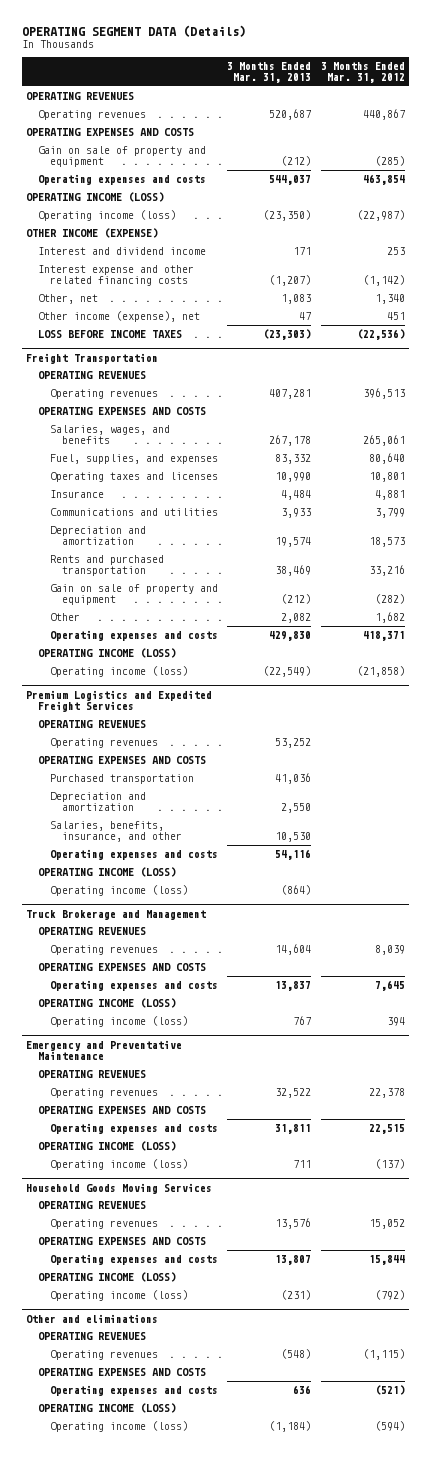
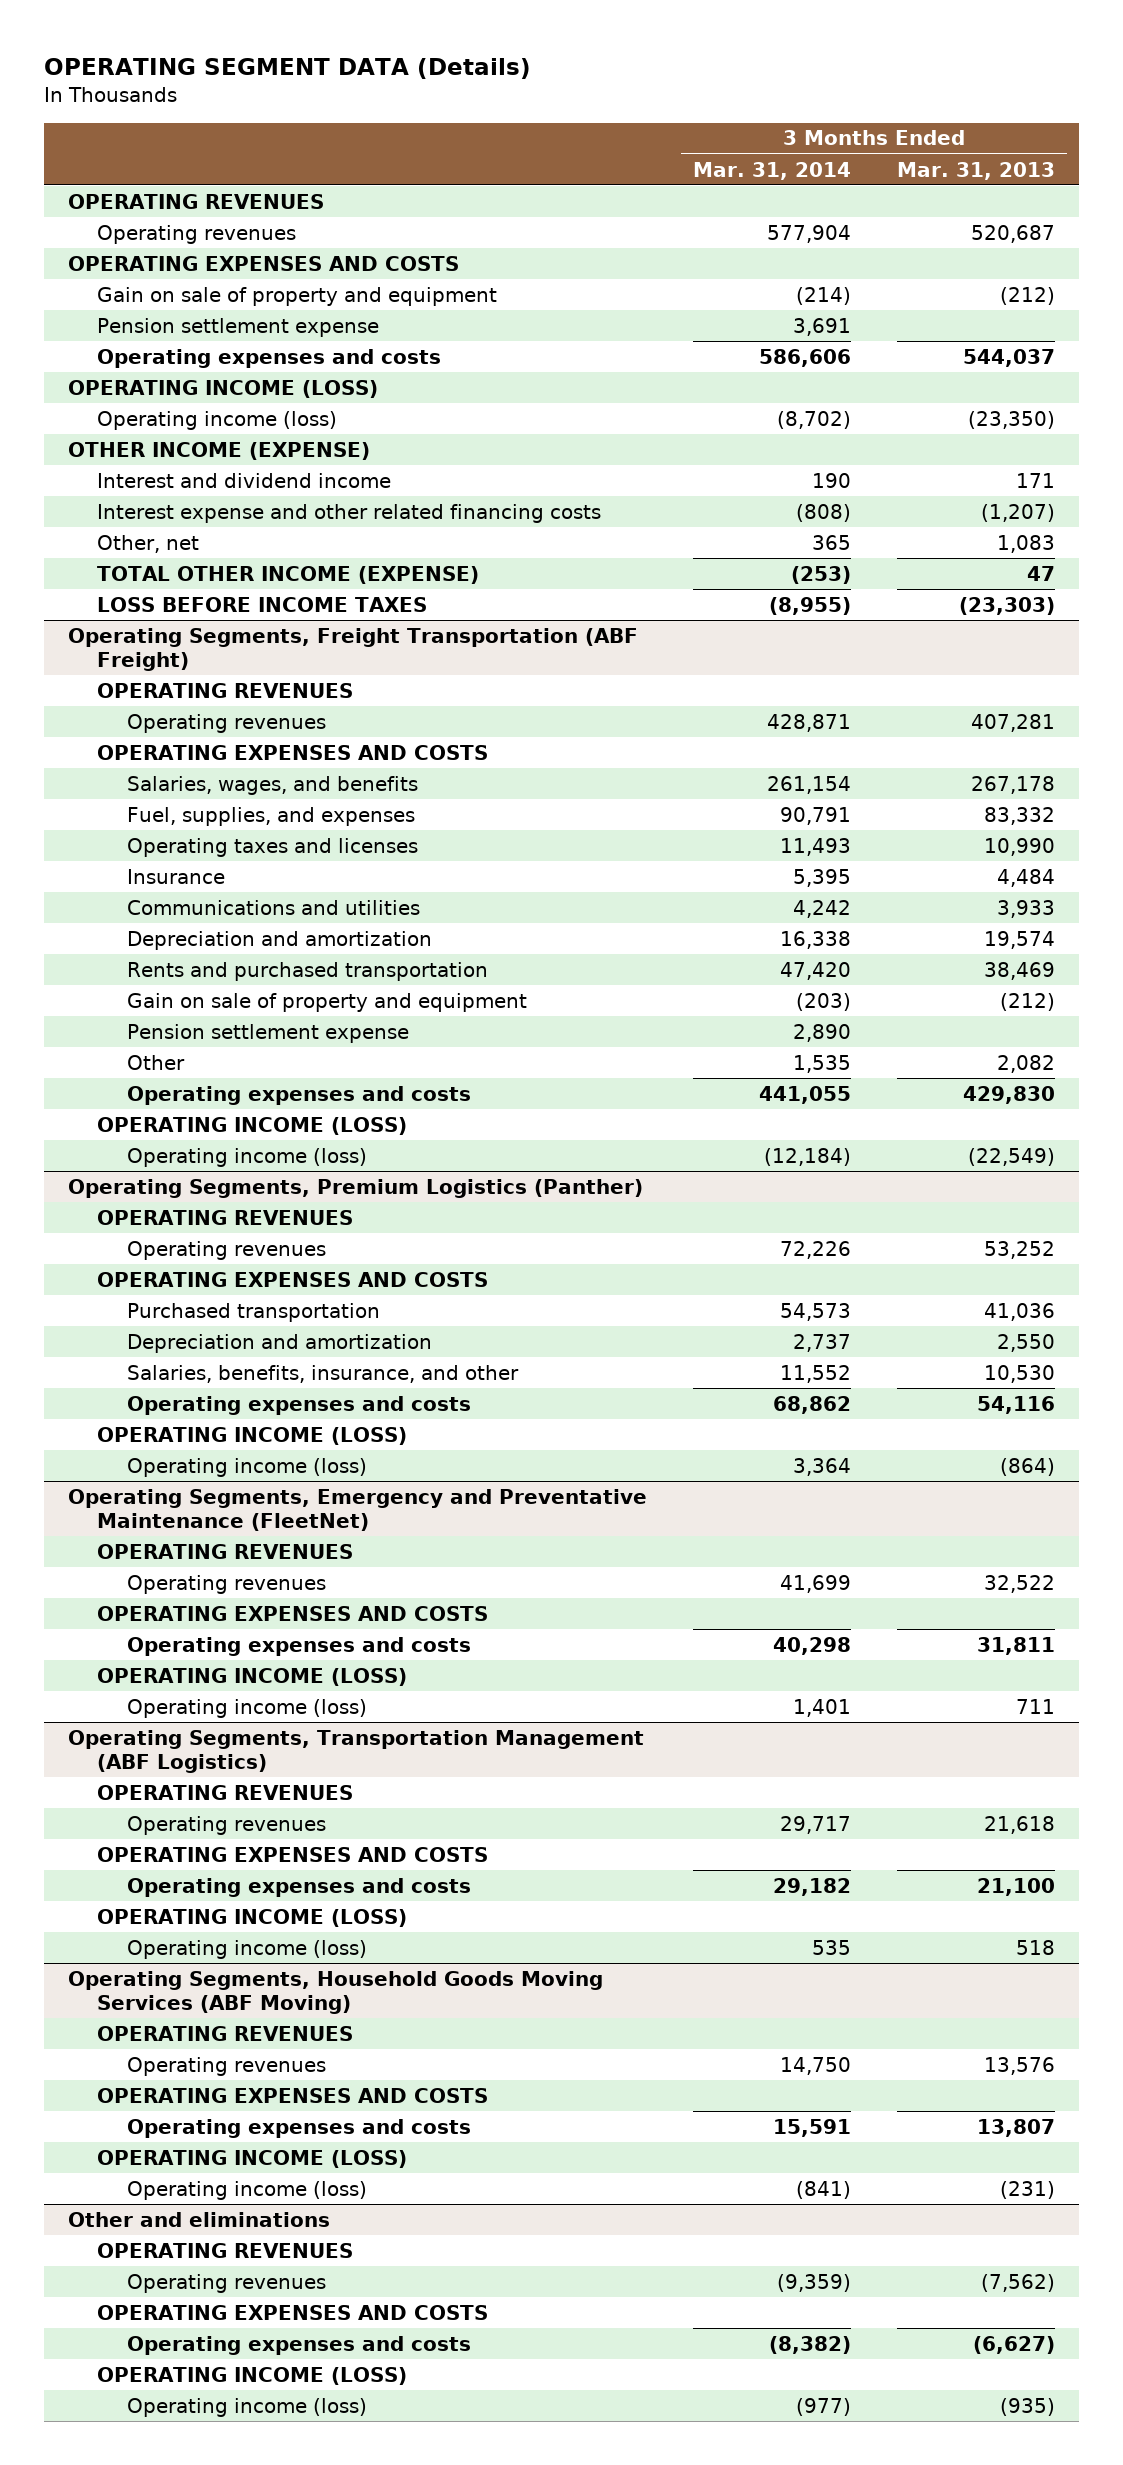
- | 3 Months Ended Mar. 31, 2013 | 3 Months Ended Mar. 31, 2012
+ | 3 Months Ended Mar. 31, 2014 | 3 Months Ended Mar. 31, 2013
+ Pension settlement expense | 3,691 |
- Other income (expense), net | 47 | 451
+ TOTAL OTHER INCOME (EXPENSE) | (253) | 47
- Freight Transportation
+ Operating Segments, Freight Transportation (ABF Freight)
+ Pension settlement expense | 2,890 |
- Premium Logistics and Expedited Freight Services
+ Operating Segments, Premium Logistics (Panther)
- Truck Brokerage and Management
- OPERATING REVENUES
- Operating revenues | 14,604 | 8,039
- OPERATING EXPENSES AND COSTS
- Operating expenses and costs | 13,837 | 7,645
- OPERATING INCOME (LOSS)
- Operating income (loss) | 767 | 394
- Emergency and Preventative Maintenance
+ Operating Segments, Emergency and Preventative Maintenance (FleetNet)
- Household Goods Moving Services
+ Operating Segments, Transportation Management (ABF Logistics)
+ Operating revenues | 29,717 | 21,618
+ OPERATING EXPENSES AND COSTS
+ Operating expenses and costs | 29,182 | 21,100
+ OPERATING INCOME (LOSS)
+ Operating income (loss) | 535 | 518
+ Operating Segments, Household Goods Moving Services (ABF Moving)
+ OPERATING REVENUES
@ Other and eliminations
- Operating revenues | (548) | (1,115)
+ Operating revenues | (9,359) | (7,562)
- Operating expenses and costs | 636 | (521)
+ Operating expenses and costs | (8,382) | (6,627)
- Operating income (loss) | (1,184) | (594)
+ Operating income (loss) | (977) | (935)

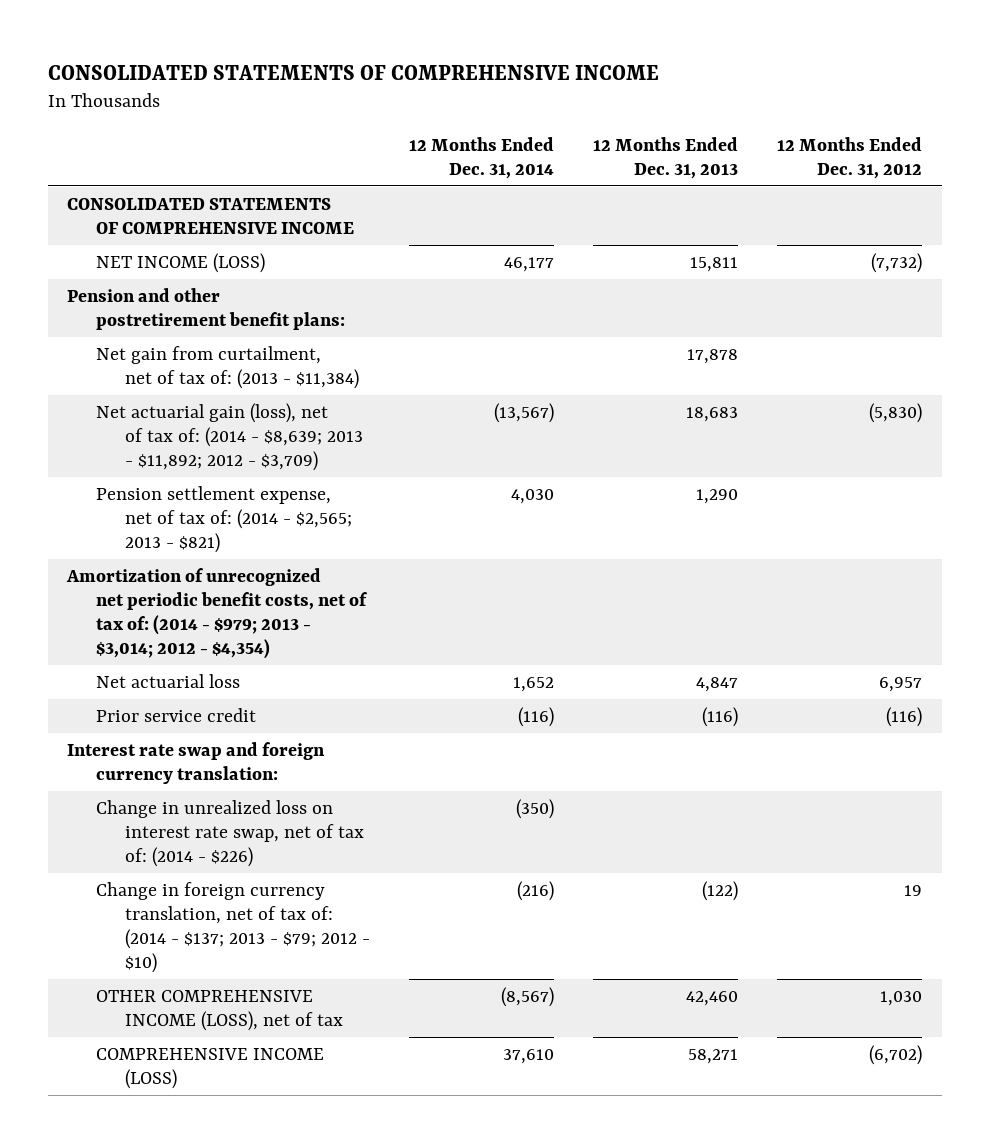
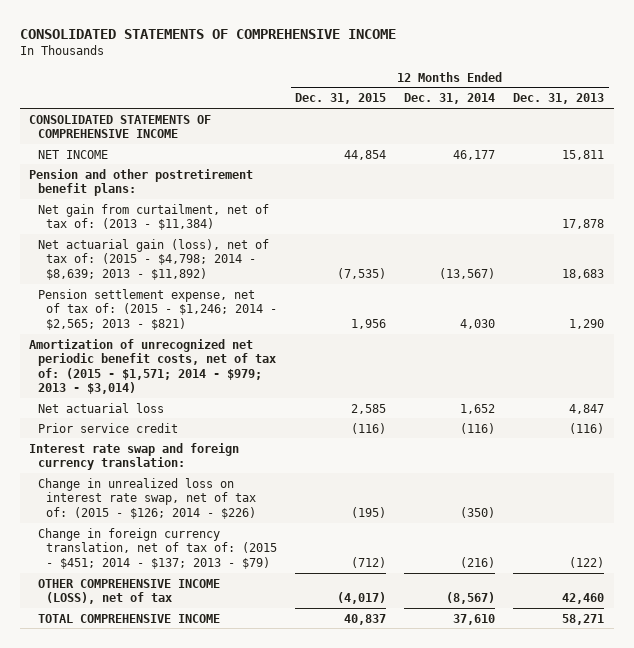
- | 12 Months Ended Dec. 31, 2014 | 12 Months Ended Dec. 31, 2013 | 12 Months Ended Dec. 31, 2012
+ | 12 Months Ended Dec. 31, 2015 | 12 Months Ended Dec. 31, 2014 | 12 Months Ended Dec. 31, 2013
- NET INCOME (LOSS) | 46,177 | 15,811 | (7,732)
+ NET INCOME | 44,854 | 46,177 | 15,811
- Net actuarial gain (loss), net of tax of: (2014 - $8,639; 2013 - $11,892; 2012 - $3,709) | (13,567) | 18,683 | (5,830)
- Pension settlement expense, net of tax of: (2014 - $2,565; 2013 - $821) | 4,030 | 1,290 |
- Amortization of unrecognized net periodic benefit costs, net of tax of: (2014 - $979; 2013 - $3,014; 2012 - $4,354)
+ Net actuarial gain (loss), net of tax of: (2015 - $4,798; 2014 - $8,639; 2013 - $11,892) | (7,535) | (13,567) | 18,683
+ Pension settlement expense, net of tax of: (2015 - $1,246; 2014 - $2,565; 2013 - $821) | 1,956 | 4,030 | 1,290
+ Amortization of unrecognized net periodic benefit costs, net of tax of: (2015 - $1,571; 2014 - $979; 2013 - $3,014)
- Change in unrealized loss on interest rate swap, net of tax of: (2014 - $226) | (350) | |
- Change in foreign currency translation, net of tax of: (2014 - $137; 2013 - $79; 2012 - $10) | (216) | (122) | 19
+ Change in unrealized loss on interest rate swap, net of tax of: (2015 - $126; 2014 - $226) | (195) | (350) |
+ Change in foreign currency translation, net of tax of: (2015 - $451; 2014 - $137; 2013 - $79) | (712) | (216) | (122)
- COMPREHENSIVE INCOME (LOSS) | 37,610 | 58,271 | (6,702)
+ TOTAL COMPREHENSIVE INCOME | 40,837 | 37,610 | 58,271

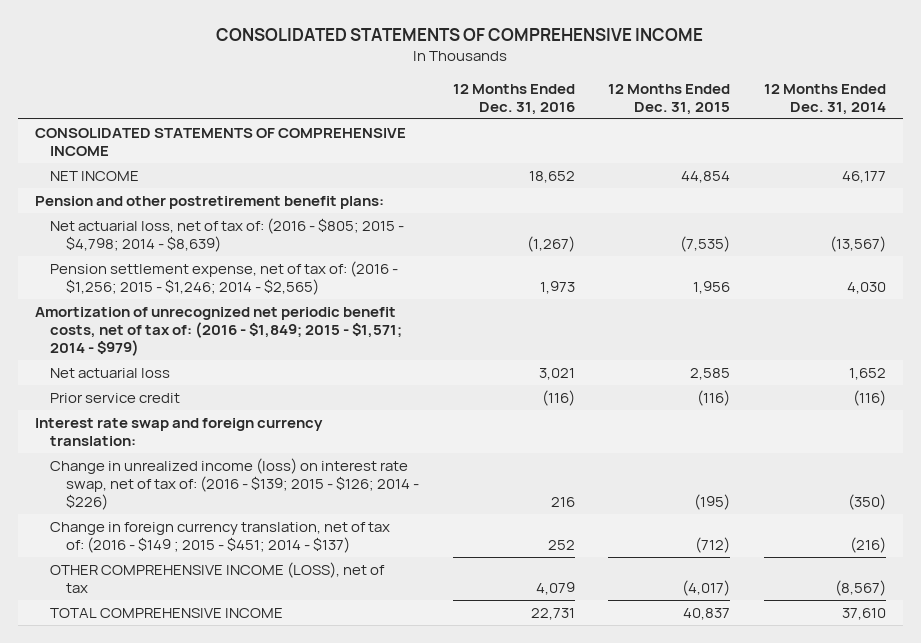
- | 12 Months Ended Dec. 31, 2015 | 12 Months Ended Dec. 31, 2014 | 12 Months Ended Dec. 31, 2013
+ | 12 Months Ended Dec. 31, 2016 | 12 Months Ended Dec. 31, 2015 | 12 Months Ended Dec. 31, 2014
- Net gain from curtailment, net of tax of: (2013 - $11,384) | | | 17,878
- Net actuarial gain (loss), net of tax of: (2015 - $4,798; 2014 - $8,639; 2013 - $11,892) | (7,535) | (13,567) | 18,683
- Pension settlement expense, net of tax of: (2015 - $1,246; 2014 - $2,565; 2013 - $821) | 1,956 | 4,030 | 1,290
- Amortization of unrecognized net periodic benefit costs, net of tax of: (2015 - $1,571; 2014 - $979; 2013 - $3,014)
+ Net actuarial loss, net of tax of: (2016 - $805; 2015 - $4,798; 2014 - $8,639) | (1,267) | (7,535) | (13,567)
+ Pension settlement expense, net of tax of: (2016 - $1,256; 2015 - $1,246; 2014 - $2,565) | 1,973 | 1,956 | 4,030
+ Amortization of unrecognized net periodic benefit costs, net of tax of: (2016 - $1,849; 2015 - $1,571; 2014 - $979)
- Change in unrealized loss on interest rate swap, net of tax of: (2015 - $126; 2014 - $226) | (195) | (350) |
- Change in foreign currency translation, net of tax of: (2015 - $451; 2014 - $137; 2013 - $79) | (712) | (216) | (122)
+ Change in unrealized income (loss) on interest rate swap, net of tax of: (2016 - $139; 2015 - $126; 2014 - $226) | 216 | (195) | (350)
+ Change in foreign currency translation, net of tax of: (2016 - $149 ; 2015 - $451; 2014 - $137) | 252 | (712) | (216)

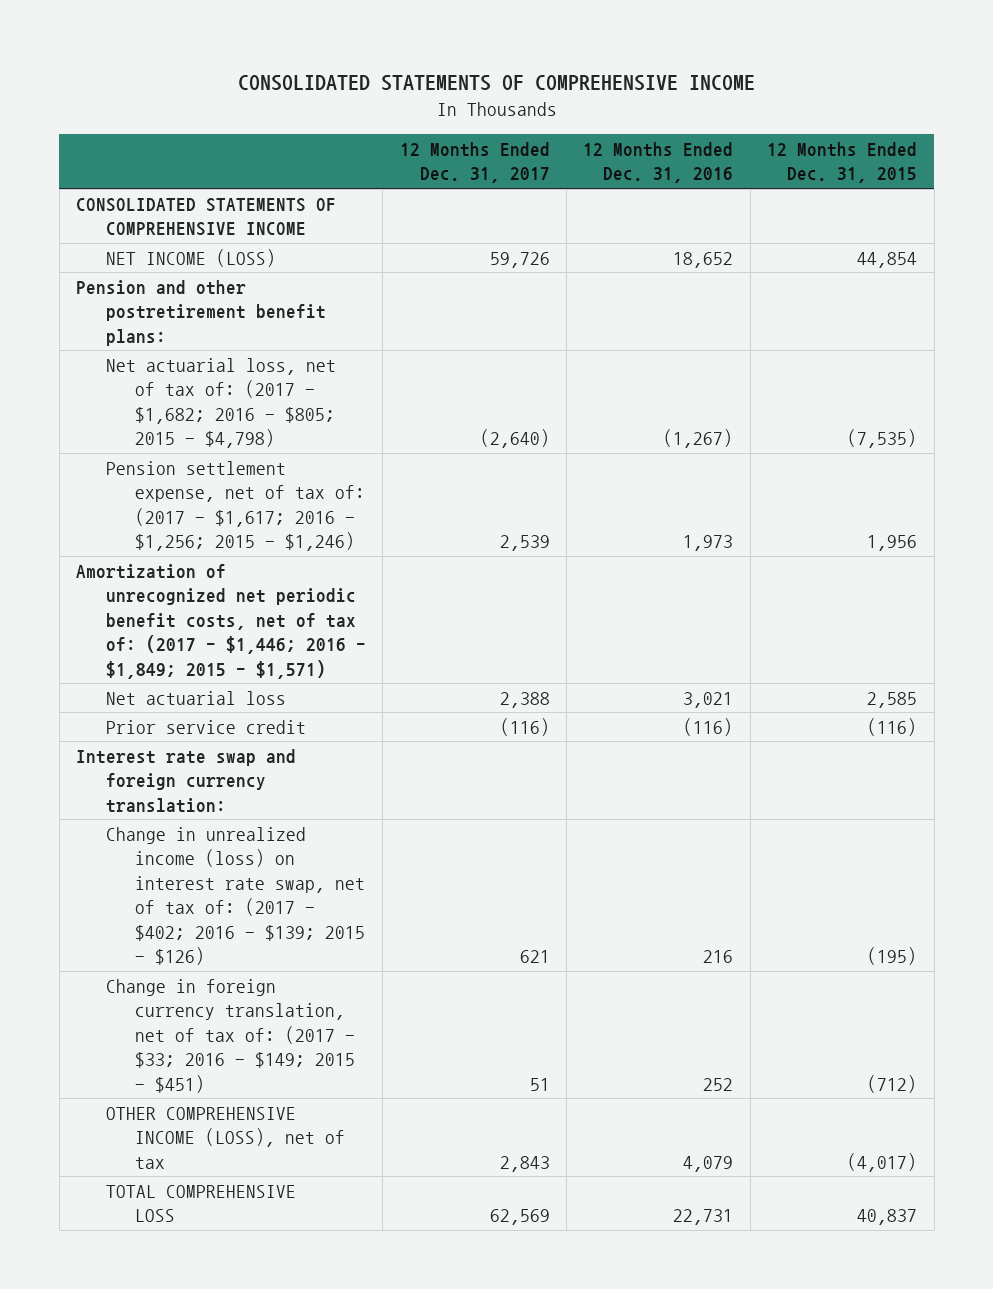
- | 12 Months Ended Dec. 31, 2016 | 12 Months Ended Dec. 31, 2015 | 12 Months Ended Dec. 31, 2014
+ | 12 Months Ended Dec. 31, 2017 | 12 Months Ended Dec. 31, 2016 | 12 Months Ended Dec. 31, 2015
- NET INCOME | 18,652 | 44,854 | 46,177
+ NET INCOME (LOSS) | 59,726 | 18,652 | 44,854
- Net actuarial loss, net of tax of: (2016 - $805; 2015 - $4,798; 2014 - $8,639) | (1,267) | (7,535) | (13,567)
- Pension settlement expense, net of tax of: (2016 - $1,256; 2015 - $1,246; 2014 - $2,565) | 1,973 | 1,956 | 4,030
- Amortization of unrecognized net periodic benefit costs, net of tax of: (2016 - $1,849; 2015 - $1,571; 2014 - $979)
+ Net actuarial loss, net of tax of: (2017 - $1,682; 2016 - $805; 2015 - $4,798) | (2,640) | (1,267) | (7,535)
+ Pension settlement expense, net of tax of: (2017 - $1,617; 2016 - $1,256; 2015 - $1,246) | 2,539 | 1,973 | 1,956
+ Amortization of unrecognized net periodic benefit costs, net of tax of: (2017 - $1,446; 2016 - $1,849; 2015 - $1,571)
- Change in unrealized income (loss) on interest rate swap, net of tax of: (2016 - $139; 2015 - $126; 2014 - $226) | 216 | (195) | (350)
- Change in foreign currency translation, net of tax of: (2016 - $149 ; 2015 - $451; 2014 - $137) | 252 | (712) | (216)
+ Change in unrealized income (loss) on interest rate swap, net of tax of: (2017 - $402; 2016 - $139; 2015 - $126) | 621 | 216 | (195)
+ Change in foreign currency translation, net of tax of: (2017 - $33; 2016 - $149; 2015 - $451) | 51 | 252 | (712)
- TOTAL COMPREHENSIVE INCOME | 22,731 | 40,837 | 37,610
+ TOTAL COMPREHENSIVE LOSS | 62,569 | 22,731 | 40,837

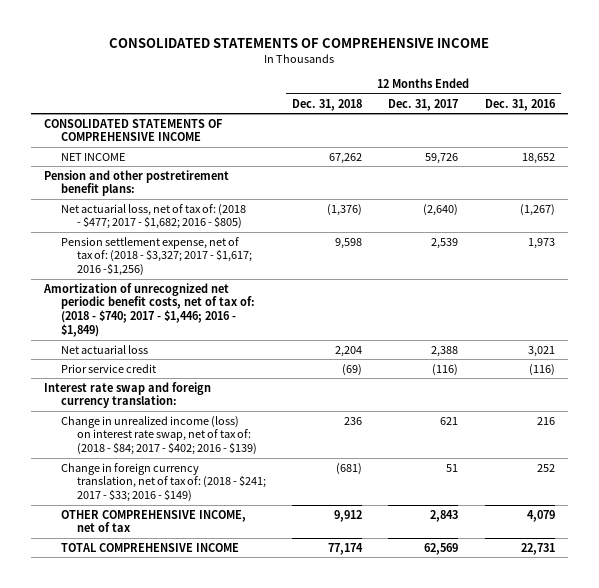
- | 12 Months Ended Dec. 31, 2017 | 12 Months Ended Dec. 31, 2016 | 12 Months Ended Dec. 31, 2015
+ | 12 Months Ended Dec. 31, 2018 | 12 Months Ended Dec. 31, 2017 | 12 Months Ended Dec. 31, 2016
- NET INCOME (LOSS) | 59,726 | 18,652 | 44,854
+ NET INCOME | 67,262 | 59,726 | 18,652
- Net actuarial loss, net of tax of: (2017 - $1,682; 2016 - $805; 2015 - $4,798) | (2,640) | (1,267) | (7,535)
- Pension settlement expense, net of tax of: (2017 - $1,617; 2016 - $1,256; 2015 - $1,246) | 2,539 | 1,973 | 1,956
- Amortization of unrecognized net periodic benefit costs, net of tax of: (2017 - $1,446; 2016 - $1,849; 2015 - $1,571)
+ Net actuarial loss, net of tax of: (2018 - $477; 2017 - $1,682; 2016 - $805) | (1,376) | (2,640) | (1,267)
+ Pension settlement expense, net of tax of: (2018 - $3,327; 2017 - $1,617; 2016 -$1,256) | 9,598 | 2,539 | 1,973
+ Amortization of unrecognized net periodic benefit costs, net of tax of: (2018 - $740; 2017 - $1,446; 2016 - $1,849)
- Change in unrealized income (loss) on interest rate swap, net of tax of: (2017 - $402; 2016 - $139; 2015 - $126) | 621 | 216 | (195)
- Change in foreign currency translation, net of tax of: (2017 - $33; 2016 - $149; 2015 - $451) | 51 | 252 | (712)
- OTHER COMPREHENSIVE INCOME (LOSS), net of tax | 2,843 | 4,079 | (4,017)
- TOTAL COMPREHENSIVE LOSS | 62,569 | 22,731 | 40,837
+ Change in unrealized income (loss) on interest rate swap, net of tax of: (2018 - $84; 2017 - $402; 2016 - $139) | 236 | 621 | 216
+ Change in foreign currency translation, net of tax of: (2018 - $241; 2017 - $33; 2016 - $149) | (681) | 51 | 252
+ OTHER COMPREHENSIVE INCOME, net of tax | 9,912 | 2,843 | 4,079
+ TOTAL COMPREHENSIVE INCOME | 77,174 | 62,569 | 22,731

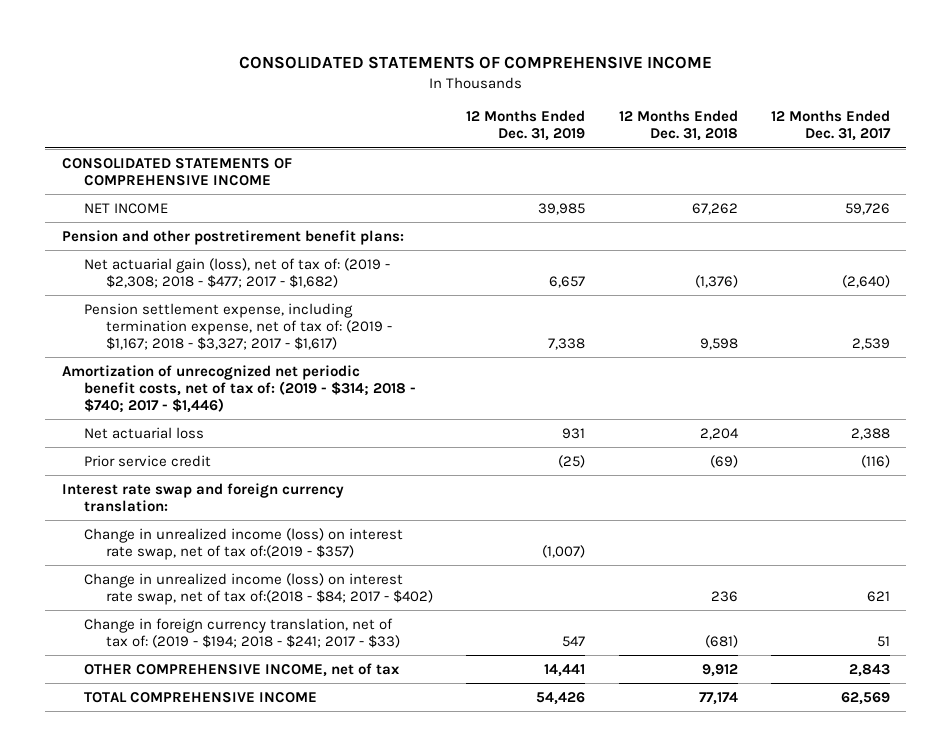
- | 12 Months Ended Dec. 31, 2018 | 12 Months Ended Dec. 31, 2017 | 12 Months Ended Dec. 31, 2016
+ | 12 Months Ended Dec. 31, 2019 | 12 Months Ended Dec. 31, 2018 | 12 Months Ended Dec. 31, 2017
- Net actuarial loss, net of tax of: (2018 - $477; 2017 - $1,682; 2016 - $805) | (1,376) | (2,640) | (1,267)
- Pension settlement expense, net of tax of: (2018 - $3,327; 2017 - $1,617; 2016 -$1,256) | 9,598 | 2,539 | 1,973
- Amortization of unrecognized net periodic benefit costs, net of tax of: (2018 - $740; 2017 - $1,446; 2016 - $1,849)
+ Net actuarial gain (loss), net of tax of: (2019 - $2,308; 2018 - $477; 2017 - $1,682) | 6,657 | (1,376) | (2,640)
+ Pension settlement expense, including termination expense, net of tax of: (2019 - $1,167; 2018 - $3,327; 2017 - $1,617) | 7,338 | 9,598 | 2,539
+ Amortization of unrecognized net periodic benefit costs, net of tax of: (2019 - $314; 2018 - $740; 2017 - $1,446)
- Change in unrealized income (loss) on interest rate swap, net of tax of: (2018 - $84; 2017 - $402; 2016 - $139) | 236 | 621 | 216
- Change in foreign currency translation, net of tax of: (2018 - $241; 2017 - $33; 2016 - $149) | (681) | 51 | 252
+ Change in unrealized income (loss) on interest rate swap, net of tax of:(2019 - $357) | (1,007) | |
+ Change in unrealized income (loss) on interest rate swap, net of tax of:(2018 - $84; 2017 - $402) | | 236 | 621
+ Change in foreign currency translation, net of tax of: (2019 - $194; 2018 - $241; 2017 - $33) | 547 | (681) | 51

